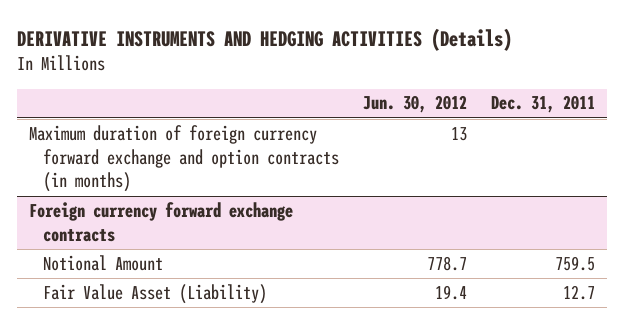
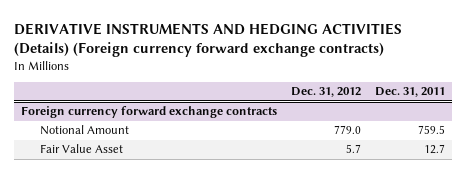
- DERIVATIVE INSTRUMENTS AND HEDGING ACTIVITIES (Details)
+ DERIVATIVE INSTRUMENTS AND HEDGING ACTIVITIES (Details) (Foreign currency forward exchange contracts)
- | Jun. 30, 2012 | Dec. 31, 2011
+ | Dec. 31, 2012 | Dec. 31, 2011
- Maximum duration of foreign currency forward exchange and option contracts (in months) | 13 |
@ Foreign currency forward exchange contracts
- Fair Value Asset (Liability) | 19.4 | 12.7
+ Fair Value Asset | 5.7 | 12.7

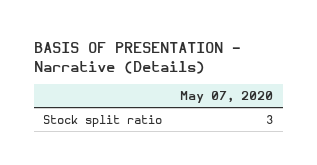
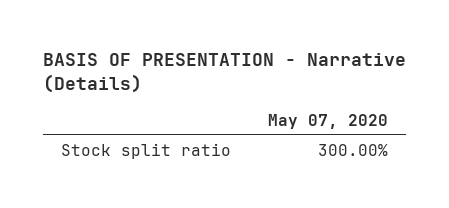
- Stock split ratio | 3
+ Stock split ratio | 300.00%

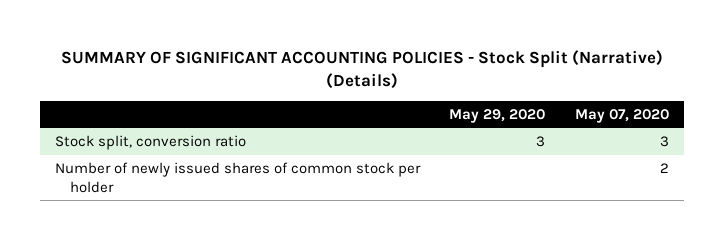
- BASIS OF PRESENTATION - Narrative (Details)
+ SUMMARY OF SIGNIFICANT ACCOUNTING POLICIES - Stock Split (Narrative) (Details)
- | May 07, 2020
+ | May 29, 2020 | May 07, 2020
- Stock split ratio | 300.00%
+ Stock split, conversion ratio | 3 | 3
+ Number of newly issued shares of common stock per holder | | 2

